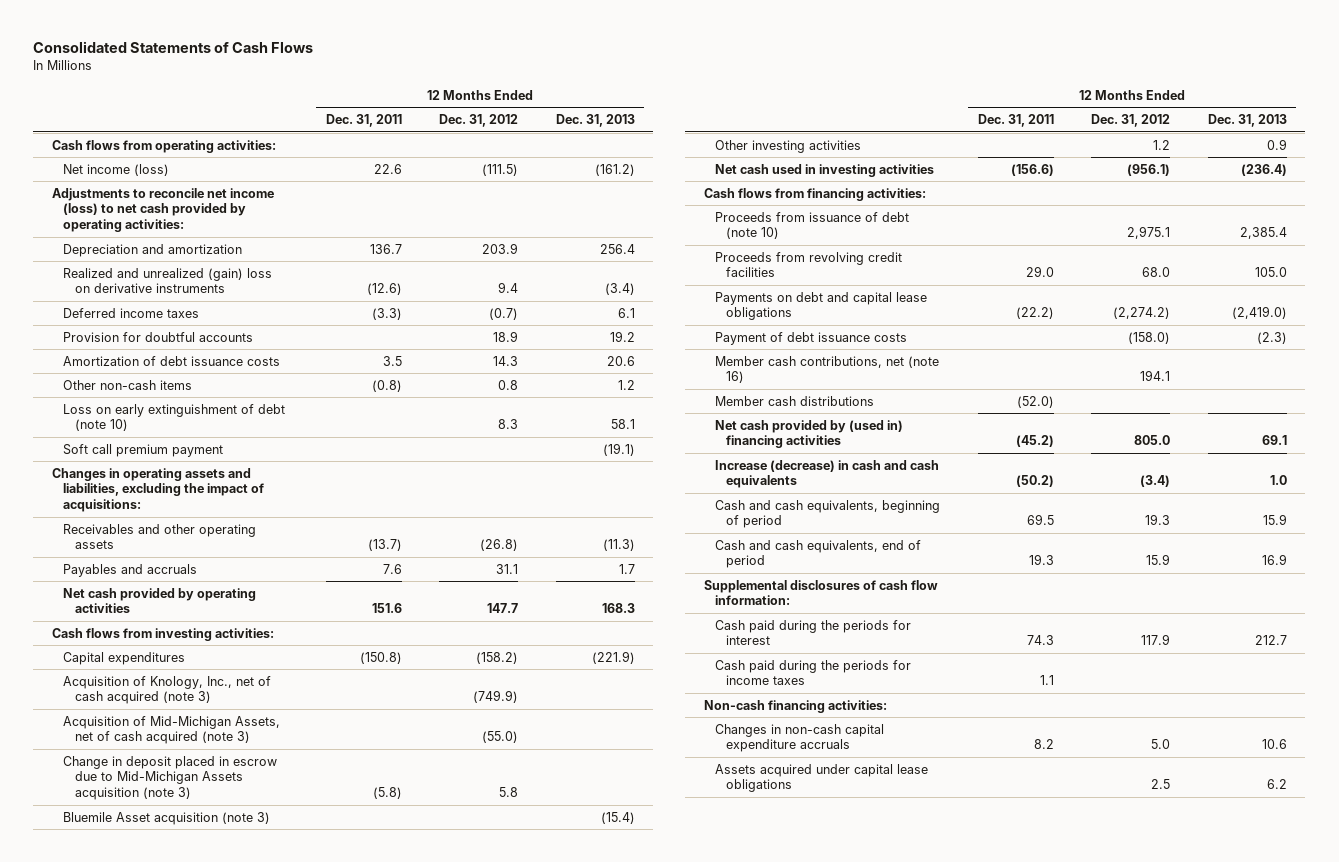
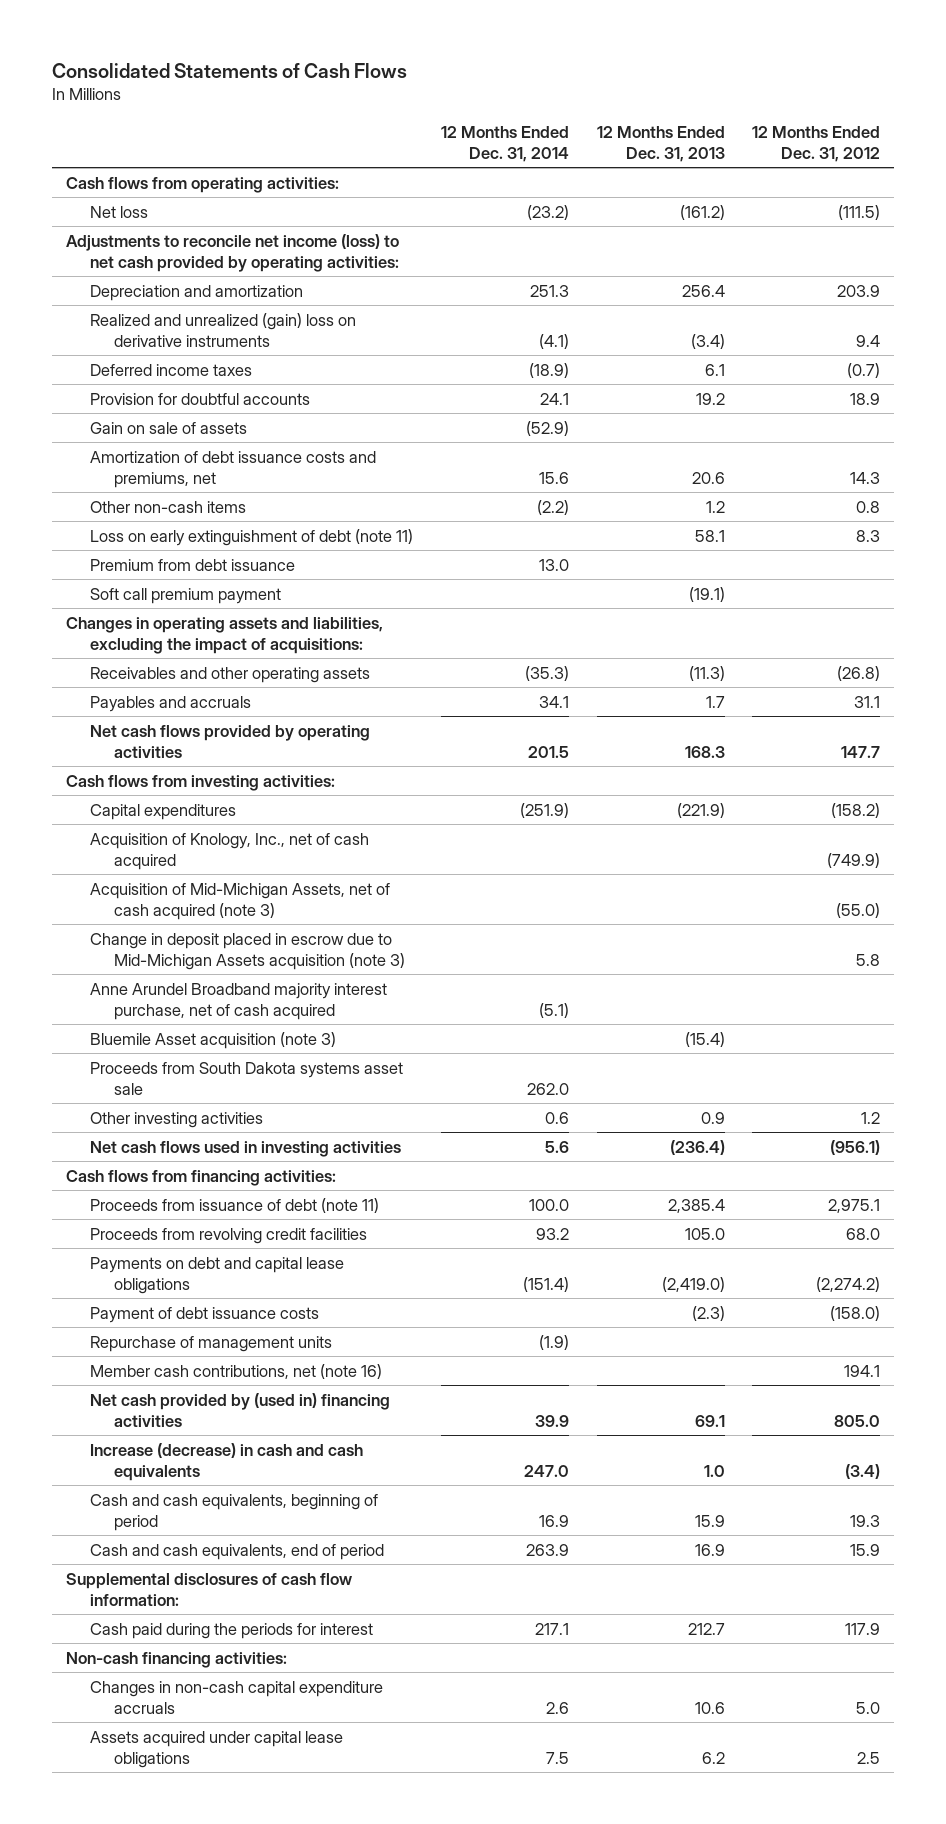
- | 12 Months Ended Dec. 31, 2011 | 12 Months Ended Dec. 31, 2012 | 12 Months Ended Dec. 31, 2013
+ | 12 Months Ended Dec. 31, 2014 | 12 Months Ended Dec. 31, 2013 | 12 Months Ended Dec. 31, 2012
- Net income (loss) | 22.6 | (111.5) | (161.2)
+ Net loss | (23.2) | (161.2) | (111.5)
- Amortization of debt issuance costs | 3.5 | 14.3 | 20.6
+ Gain on sale of assets | (52.9) | |
+ Amortization of debt issuance costs and premiums, net | 15.6 | 20.6 | 14.3
- Loss on early extinguishment of debt (note 10) | | 8.3 | 58.1
+ Loss on early extinguishment of debt (note 11) | | 58.1 | 8.3
+ Premium from debt issuance | 13.0 | |
- Net cash provided by operating activities | 151.6 | 147.7 | 168.3
+ Net cash flows provided by operating activities | 201.5 | 168.3 | 147.7
- Acquisition of Knology, Inc., net of cash acquired (note 3) | | (749.9) |
+ Acquisition of Knology, Inc., net of cash acquired | | | (749.9)
+ Anne Arundel Broadband majority interest purchase, net of cash acquired | (5.1) | |
+ Proceeds from South Dakota systems asset sale | 262.0 | |
- Net cash used in investing activities | (156.6) | (956.1) | (236.4)
+ Net cash flows used in investing activities | 5.6 | (236.4) | (956.1)
- Proceeds from issuance of debt (note 10) | | 2,975.1 | 2,385.4
+ Proceeds from issuance of debt (note 11) | 100.0 | 2,385.4 | 2,975.1
+ Repurchase of management units | (1.9) | |
- Member cash distributions | (52.0) | |
- Cash paid during the periods for income taxes | 1.1 | |

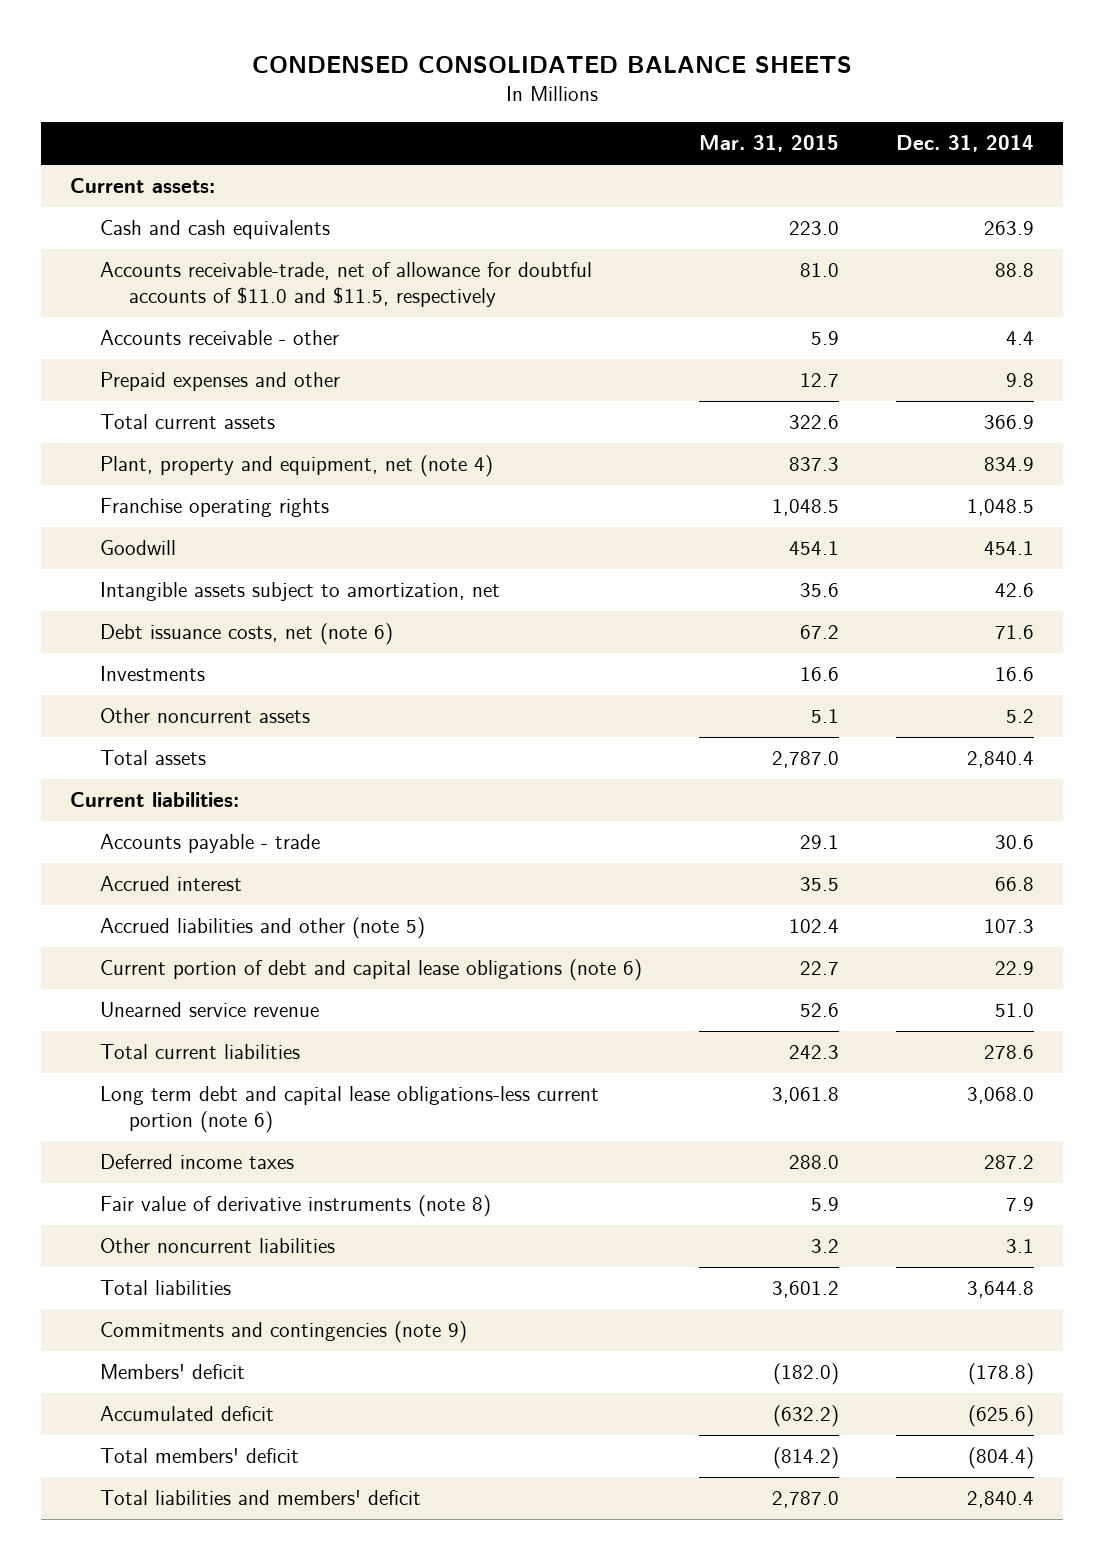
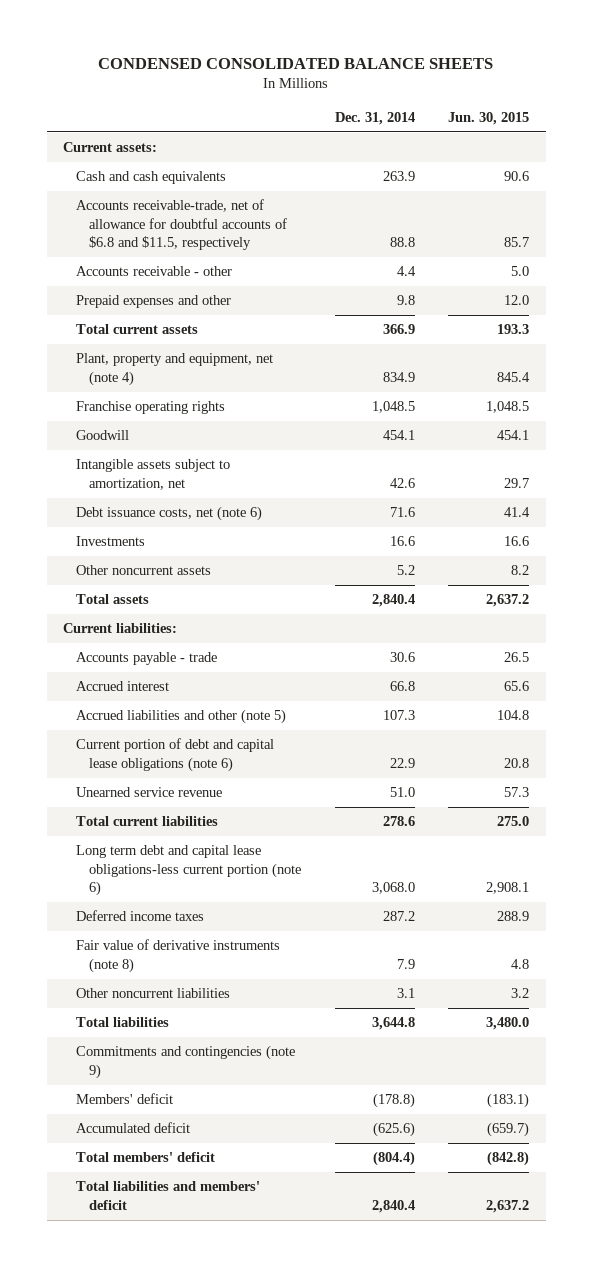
- | Mar. 31, 2015 | Dec. 31, 2014
+ | Dec. 31, 2014 | Jun. 30, 2015
- Accounts receivable-trade, net of allowance for doubtful accounts of $11.0 and $11.5, respectively | 81.0 | 88.8
+ Accounts receivable-trade, net of allowance for doubtful accounts of $6.8 and $11.5, respectively | 88.8 | 85.7

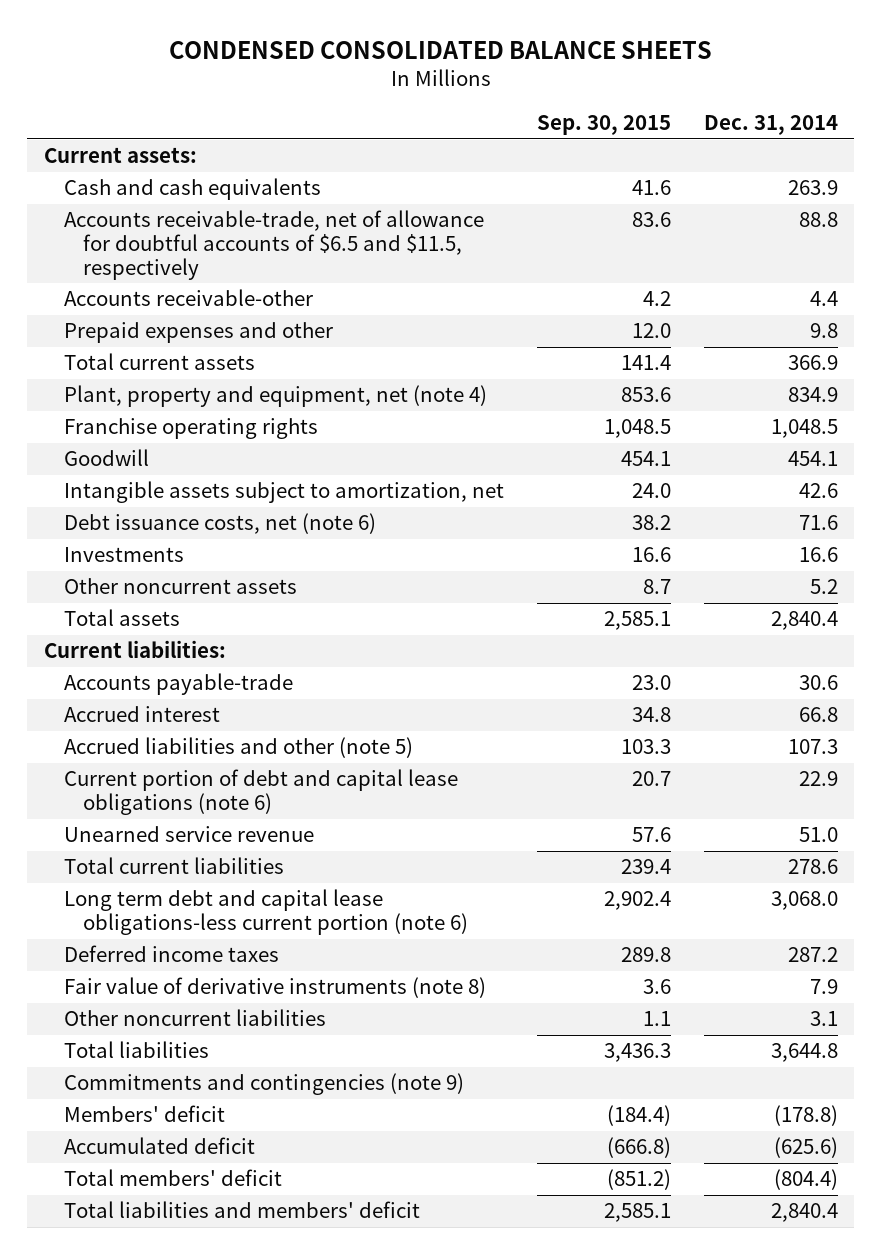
- | Dec. 31, 2014 | Jun. 30, 2015
+ | Sep. 30, 2015 | Dec. 31, 2014
- Accounts receivable-trade, net of allowance for doubtful accounts of $6.8 and $11.5, respectively | 88.8 | 85.7
- Accounts receivable - other | 4.4 | 5.0
+ Accounts receivable-trade, net of allowance for doubtful accounts of $6.5 and $11.5, respectively | 83.6 | 88.8
+ Accounts receivable-other | 4.2 | 4.4
- Accounts payable - trade | 30.6 | 26.5
+ Accounts payable-trade | 23.0 | 30.6

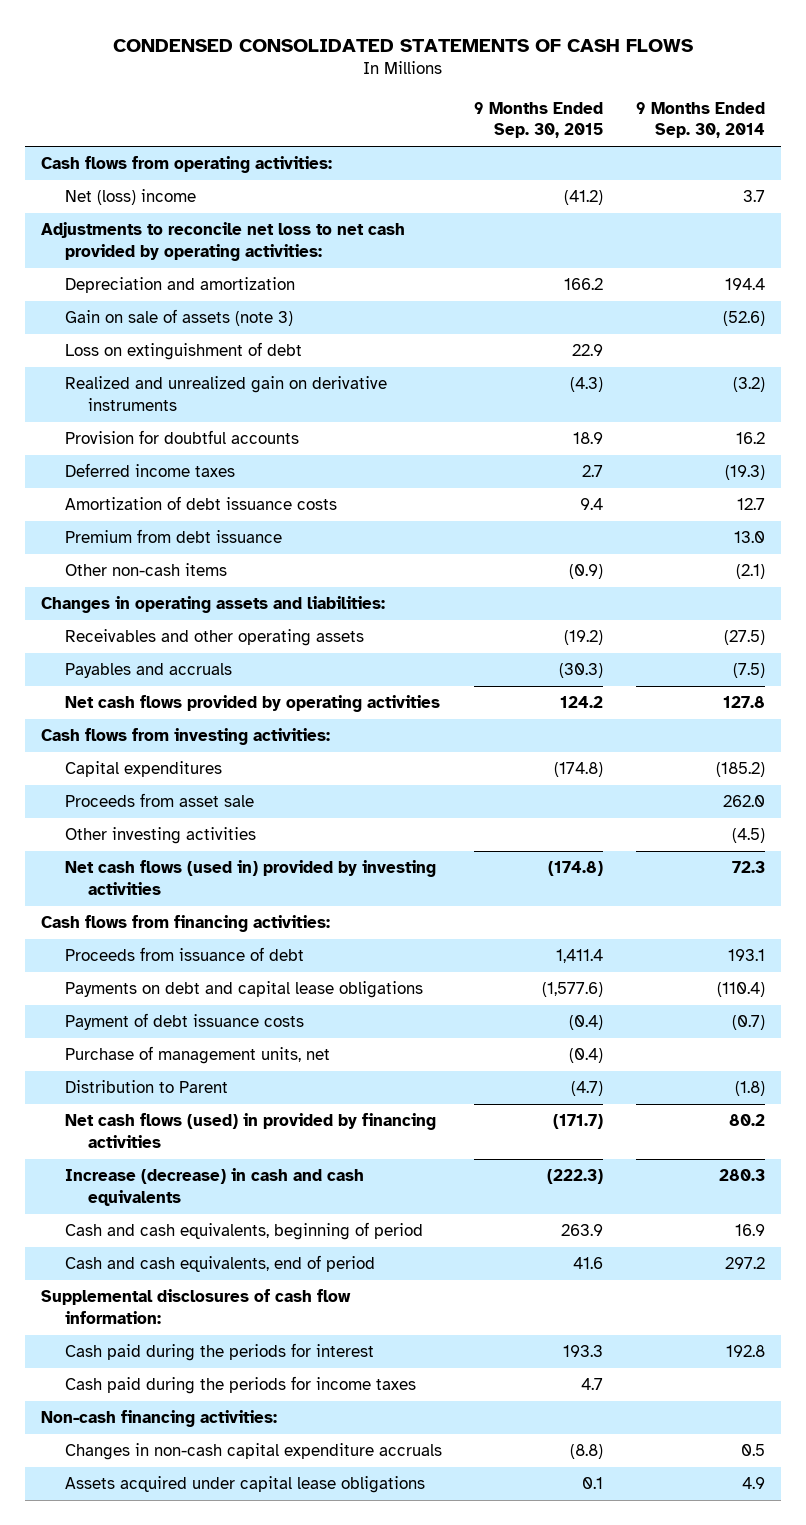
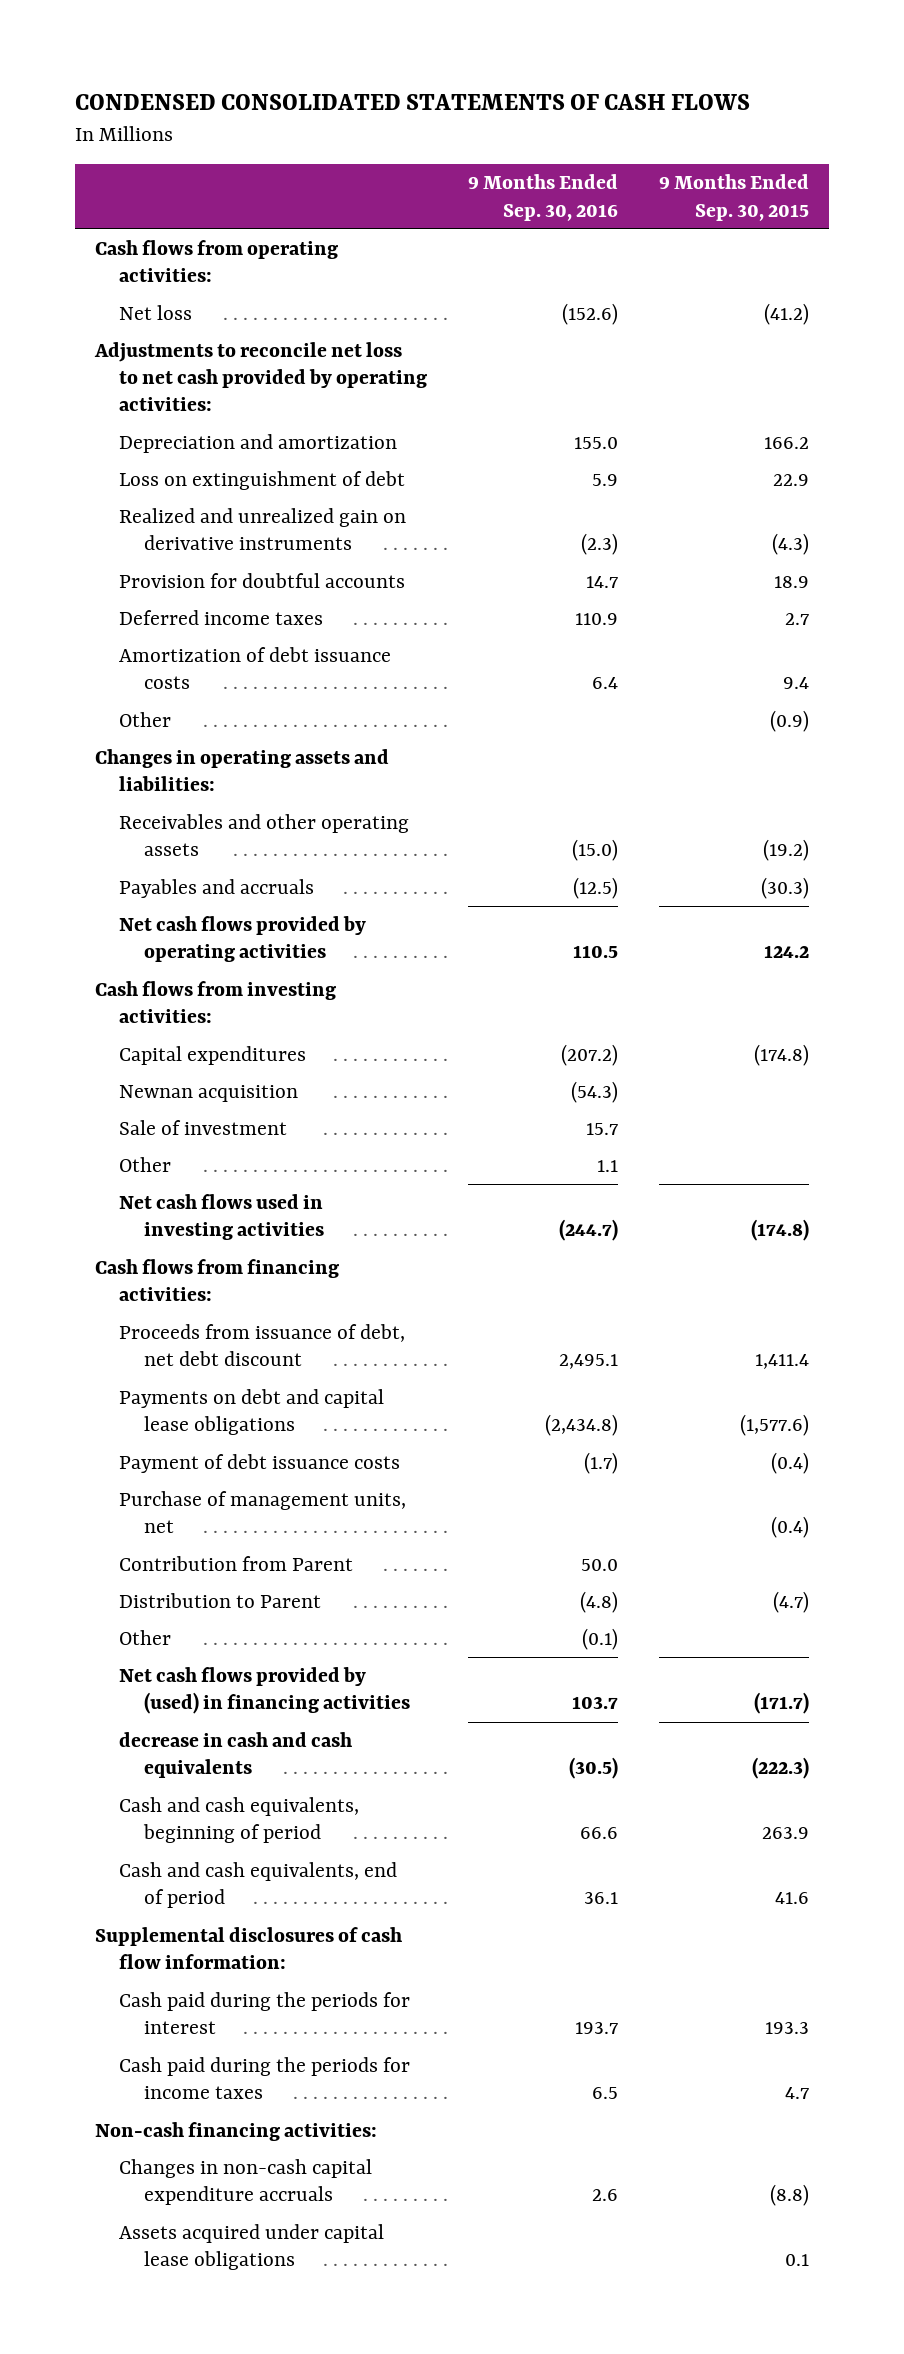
- | 9 Months Ended Sep. 30, 2015 | 9 Months Ended Sep. 30, 2014
+ | 9 Months Ended Sep. 30, 2016 | 9 Months Ended Sep. 30, 2015
- Net (loss) income | (41.2) | 3.7
+ Net loss | (152.6) | (41.2)
- Gain on sale of assets (note 3) | | (52.6)
- Premium from debt issuance | | 13.0
- Other non-cash items | (0.9) | (2.1)
+ Other | | (0.9)
- Proceeds from asset sale | | 262.0
- Other investing activities | | (4.5)
- Net cash flows (used in) provided by investing activities | (174.8) | 72.3
+ Newnan acquisition | (54.3) |
+ Sale of investment | 15.7 |
+ Other | 1.1 |
+ Net cash flows used in investing activities | (244.7) | (174.8)
- Proceeds from issuance of debt | 1,411.4 | 193.1
+ Proceeds from issuance of debt, net debt discount | 2,495.1 | 1,411.4
+ Contribution from Parent | 50.0 |
- Net cash flows (used) in provided by financing activities | (171.7) | 80.2
- Increase (decrease) in cash and cash equivalents | (222.3) | 280.3
+ Other | (0.1) |
+ Net cash flows provided by (used) in financing activities | 103.7 | (171.7)
+ decrease in cash and cash equivalents | (30.5) | (222.3)

